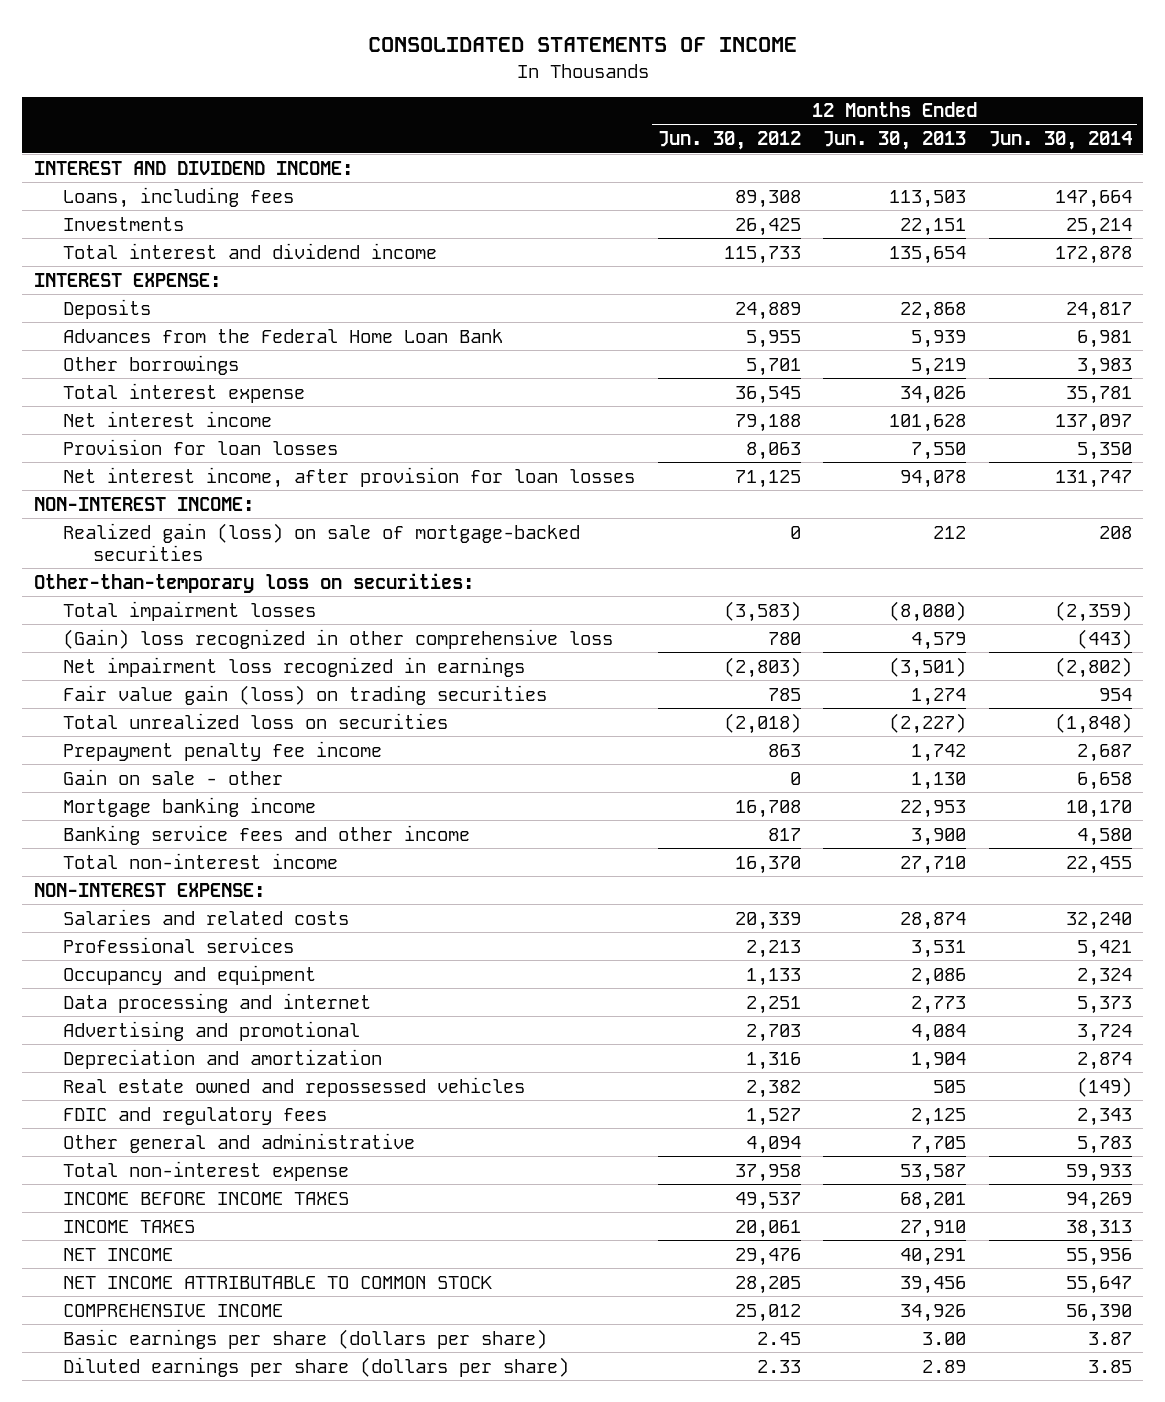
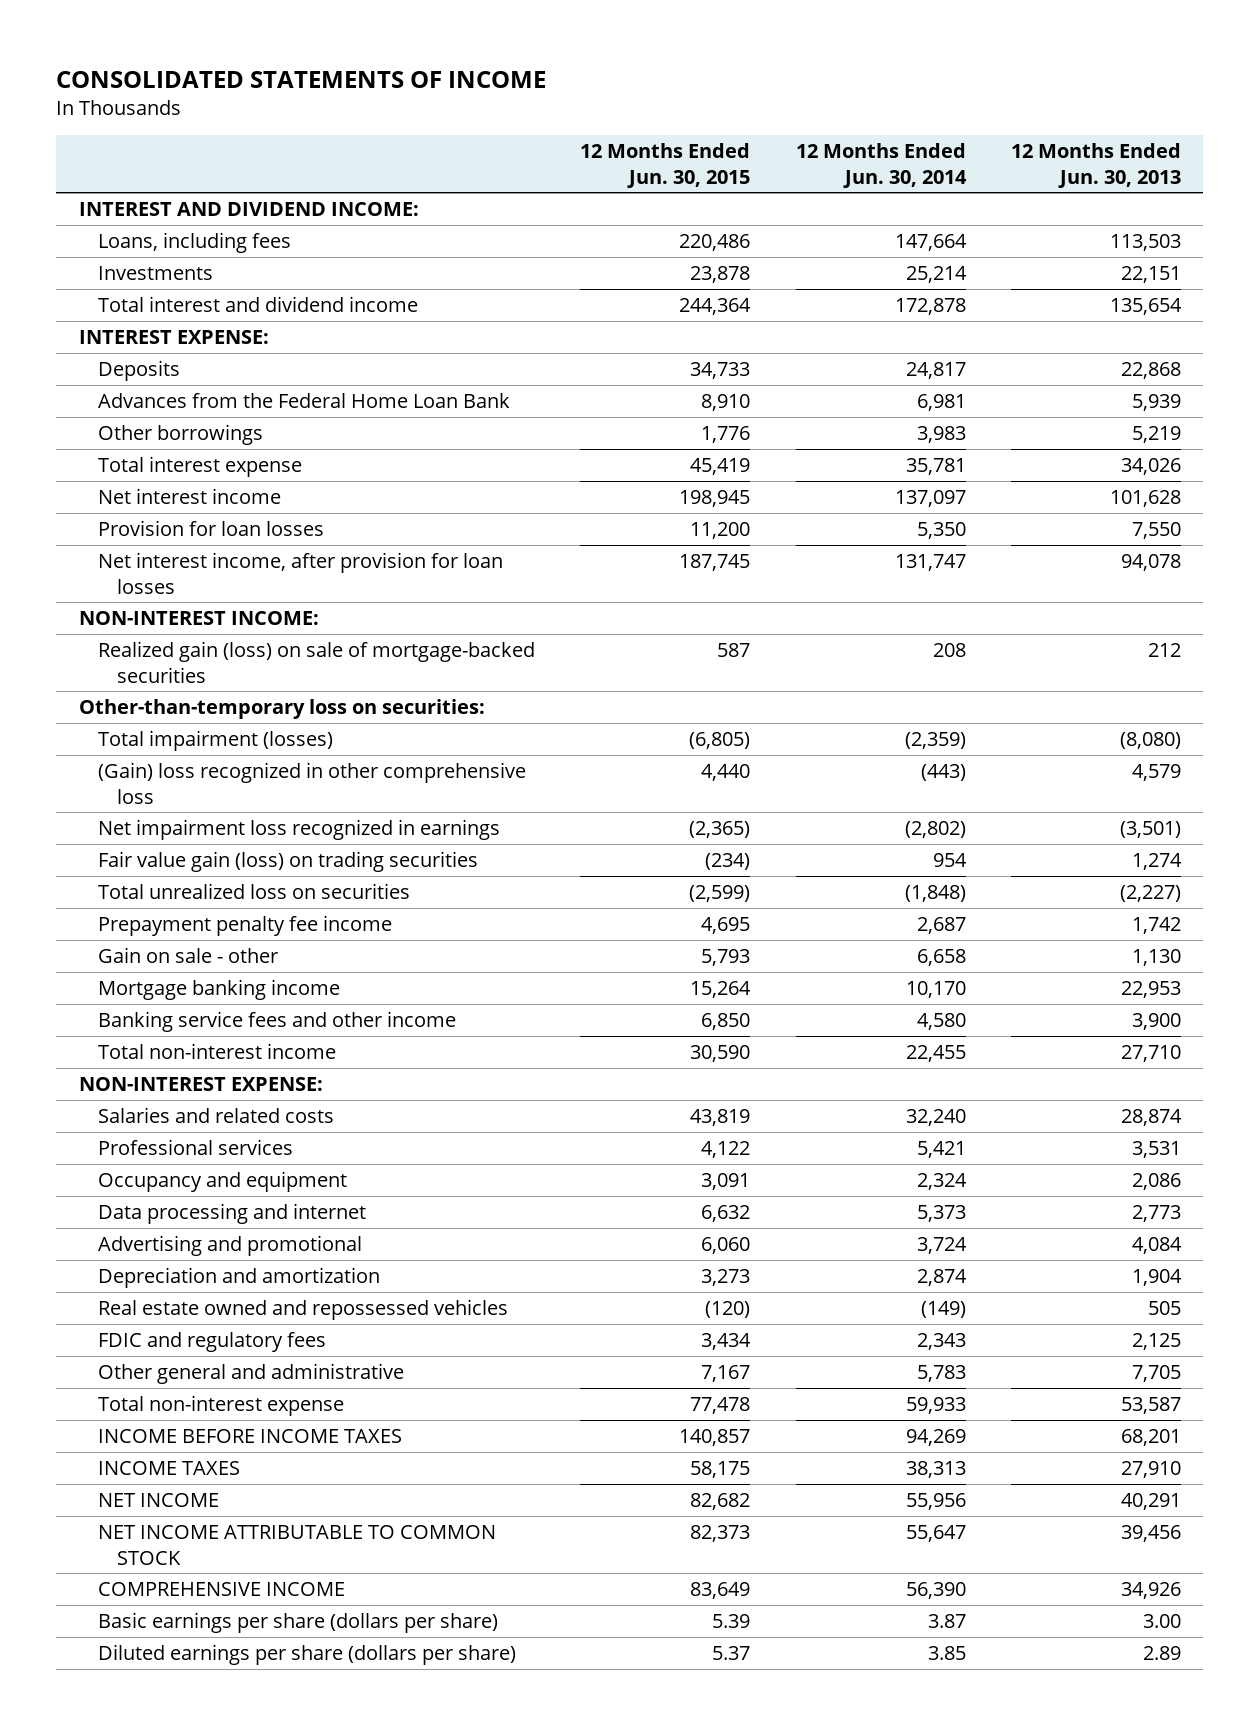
- | 12 Months Ended Jun. 30, 2012 | 12 Months Ended Jun. 30, 2013 | 12 Months Ended Jun. 30, 2014
+ | 12 Months Ended Jun. 30, 2015 | 12 Months Ended Jun. 30, 2014 | 12 Months Ended Jun. 30, 2013
- Total impairment losses | (3,583) | (8,080) | (2,359)
+ Total impairment (losses) | (6,805) | (2,359) | (8,080)

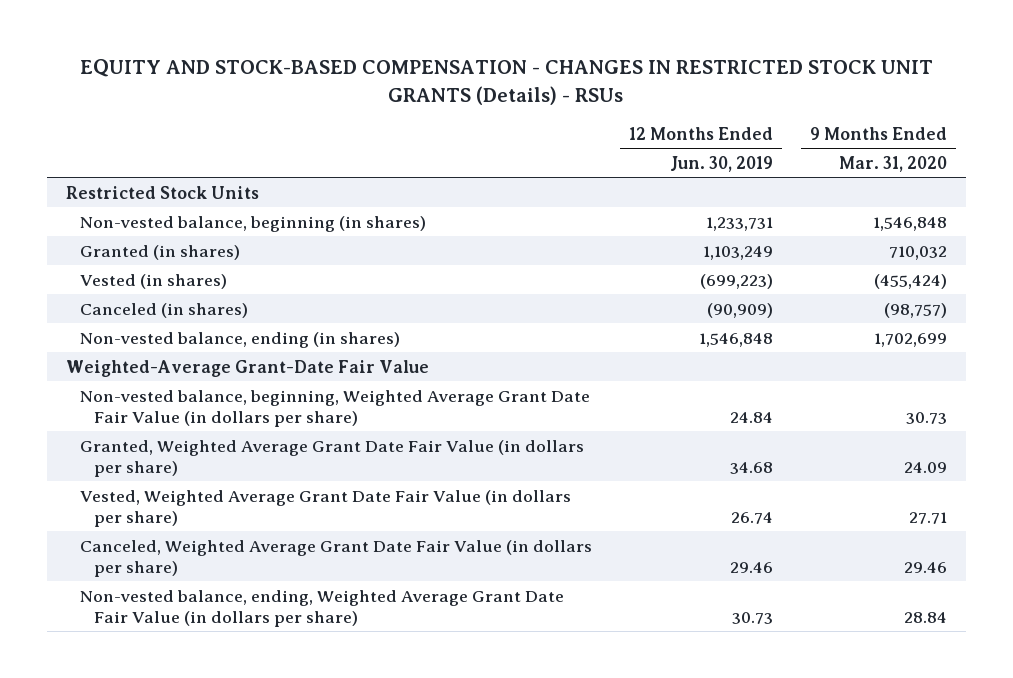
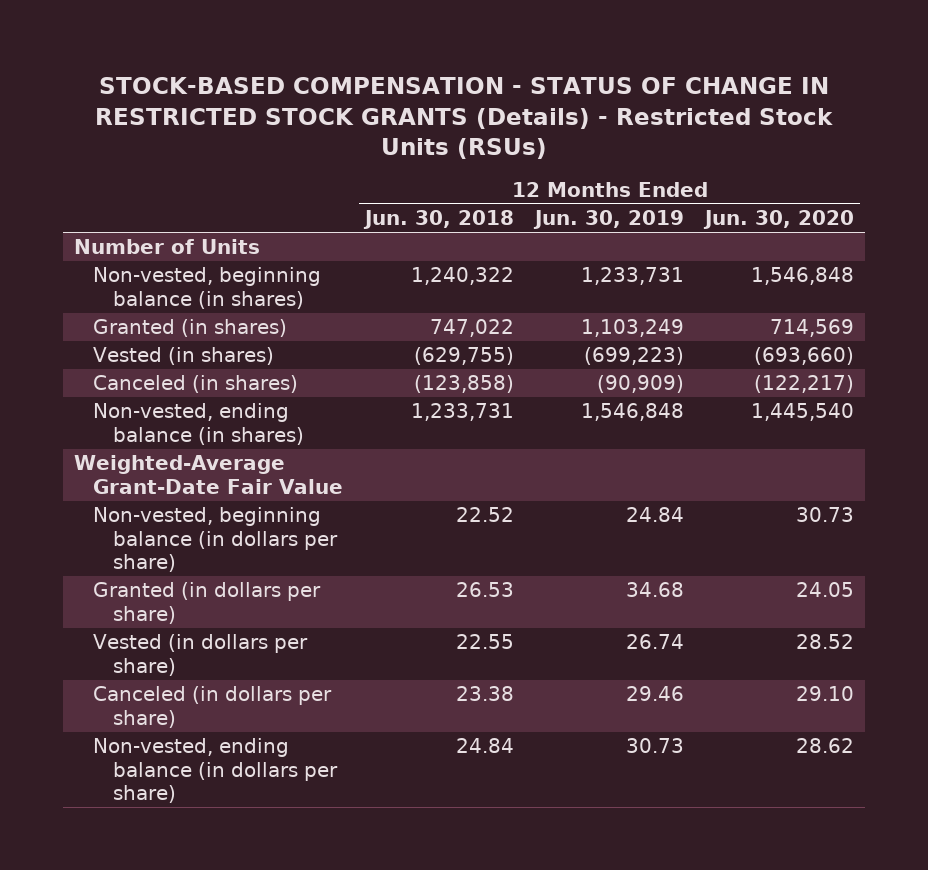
- EQUITY AND STOCK-BASED COMPENSATION - CHANGES IN RESTRICTED STOCK UNIT GRANTS (Details) - RSUs
+ STOCK-BASED COMPENSATION - STATUS OF CHANGE IN RESTRICTED STOCK GRANTS (Details) - Restricted Stock Units (RSUs)
- | 12 Months Ended Jun. 30, 2019 | 9 Months Ended Mar. 31, 2020
+ | 12 Months Ended Jun. 30, 2018 | 12 Months Ended Jun. 30, 2019 | 12 Months Ended Jun. 30, 2020
- Restricted Stock Units
- Non-vested balance, beginning (in shares) | 1,233,731 | 1,546,848
+ Number of Units
+ Non-vested, beginning balance (in shares) | 1,240,322 | 1,233,731 | 1,546,848
- Non-vested balance, ending (in shares) | 1,546,848 | 1,702,699
+ Non-vested, ending balance (in shares) | 1,233,731 | 1,546,848 | 1,445,540
- Non-vested balance, beginning, Weighted Average Grant Date Fair Value (in dollars per share) | 24.84 | 30.73
- Granted, Weighted Average Grant Date Fair Value (in dollars per share) | 34.68 | 24.09
- Vested, Weighted Average Grant Date Fair Value (in dollars per share) | 26.74 | 27.71
- Canceled, Weighted Average Grant Date Fair Value (in dollars per share) | 29.46 | 29.46
- Non-vested balance, ending, Weighted Average Grant Date Fair Value (in dollars per share) | 30.73 | 28.84
+ Non-vested, beginning balance (in dollars per share) | 22.52 | 24.84 | 30.73
+ Granted (in dollars per share) | 26.53 | 34.68 | 24.05
+ Vested (in dollars per share) | 22.55 | 26.74 | 28.52
+ Canceled (in dollars per share) | 23.38 | 29.46 | 29.10
+ Non-vested, ending balance (in dollars per share) | 24.84 | 30.73 | 28.62

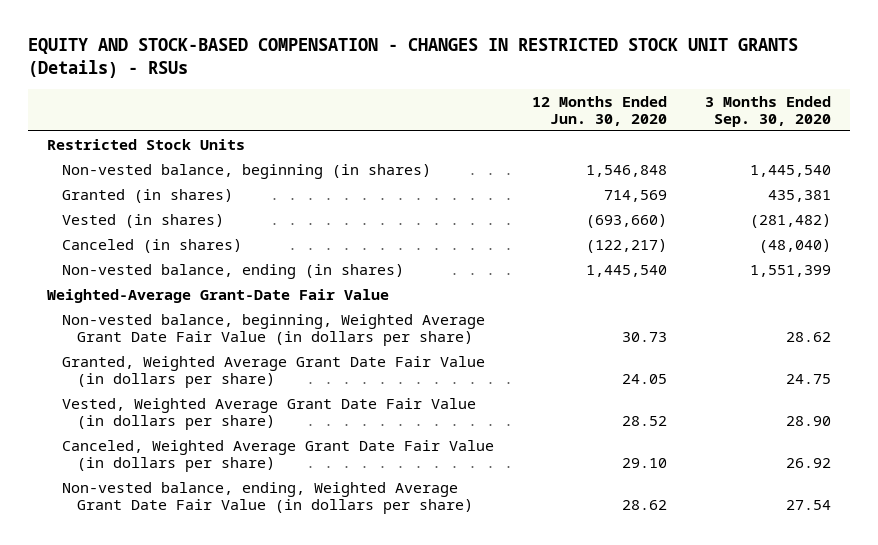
- STOCK-BASED COMPENSATION - STATUS OF CHANGE IN RESTRICTED STOCK GRANTS (Details) - Restricted Stock Units (RSUs)
+ EQUITY AND STOCK-BASED COMPENSATION - CHANGES IN RESTRICTED STOCK UNIT GRANTS (Details) - RSUs
- | 12 Months Ended Jun. 30, 2018 | 12 Months Ended Jun. 30, 2019 | 12 Months Ended Jun. 30, 2020
+ | 12 Months Ended Jun. 30, 2020 | 3 Months Ended Sep. 30, 2020
- Number of Units
- Non-vested, beginning balance (in shares) | 1,240,322 | 1,233,731 | 1,546,848
+ Restricted Stock Units
+ Non-vested balance, beginning (in shares) | 1,546,848 | 1,445,540
- Non-vested, ending balance (in shares) | 1,233,731 | 1,546,848 | 1,445,540
+ Non-vested balance, ending (in shares) | 1,445,540 | 1,551,399
- Non-vested, beginning balance (in dollars per share) | 22.52 | 24.84 | 30.73
- Granted (in dollars per share) | 26.53 | 34.68 | 24.05
- Vested (in dollars per share) | 22.55 | 26.74 | 28.52
- Canceled (in dollars per share) | 23.38 | 29.46 | 29.10
- Non-vested, ending balance (in dollars per share) | 24.84 | 30.73 | 28.62
+ Non-vested balance, beginning, Weighted Average Grant Date Fair Value (in dollars per share) | 30.73 | 28.62
+ Granted, Weighted Average Grant Date Fair Value (in dollars per share) | 24.05 | 24.75
+ Vested, Weighted Average Grant Date Fair Value (in dollars per share) | 28.52 | 28.90
+ Canceled, Weighted Average Grant Date Fair Value (in dollars per share) | 29.10 | 26.92
+ Non-vested balance, ending, Weighted Average Grant Date Fair Value (in dollars per share) | 28.62 | 27.54

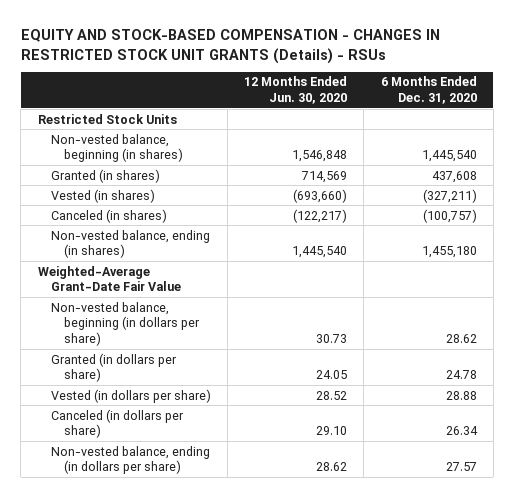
- | 12 Months Ended Jun. 30, 2020 | 3 Months Ended Sep. 30, 2020
+ | 12 Months Ended Jun. 30, 2020 | 6 Months Ended Dec. 31, 2020
- Non-vested balance, beginning, Weighted Average Grant Date Fair Value (in dollars per share) | 30.73 | 28.62
- Granted, Weighted Average Grant Date Fair Value (in dollars per share) | 24.05 | 24.75
- Vested, Weighted Average Grant Date Fair Value (in dollars per share) | 28.52 | 28.90
- Canceled, Weighted Average Grant Date Fair Value (in dollars per share) | 29.10 | 26.92
- Non-vested balance, ending, Weighted Average Grant Date Fair Value (in dollars per share) | 28.62 | 27.54
+ Non-vested balance, beginning (in dollars per share) | 30.73 | 28.62
+ Granted (in dollars per share) | 24.05 | 24.78
+ Vested (in dollars per share) | 28.52 | 28.88
+ Canceled (in dollars per share) | 29.10 | 26.34
+ Non-vested balance, ending (in dollars per share) | 28.62 | 27.57

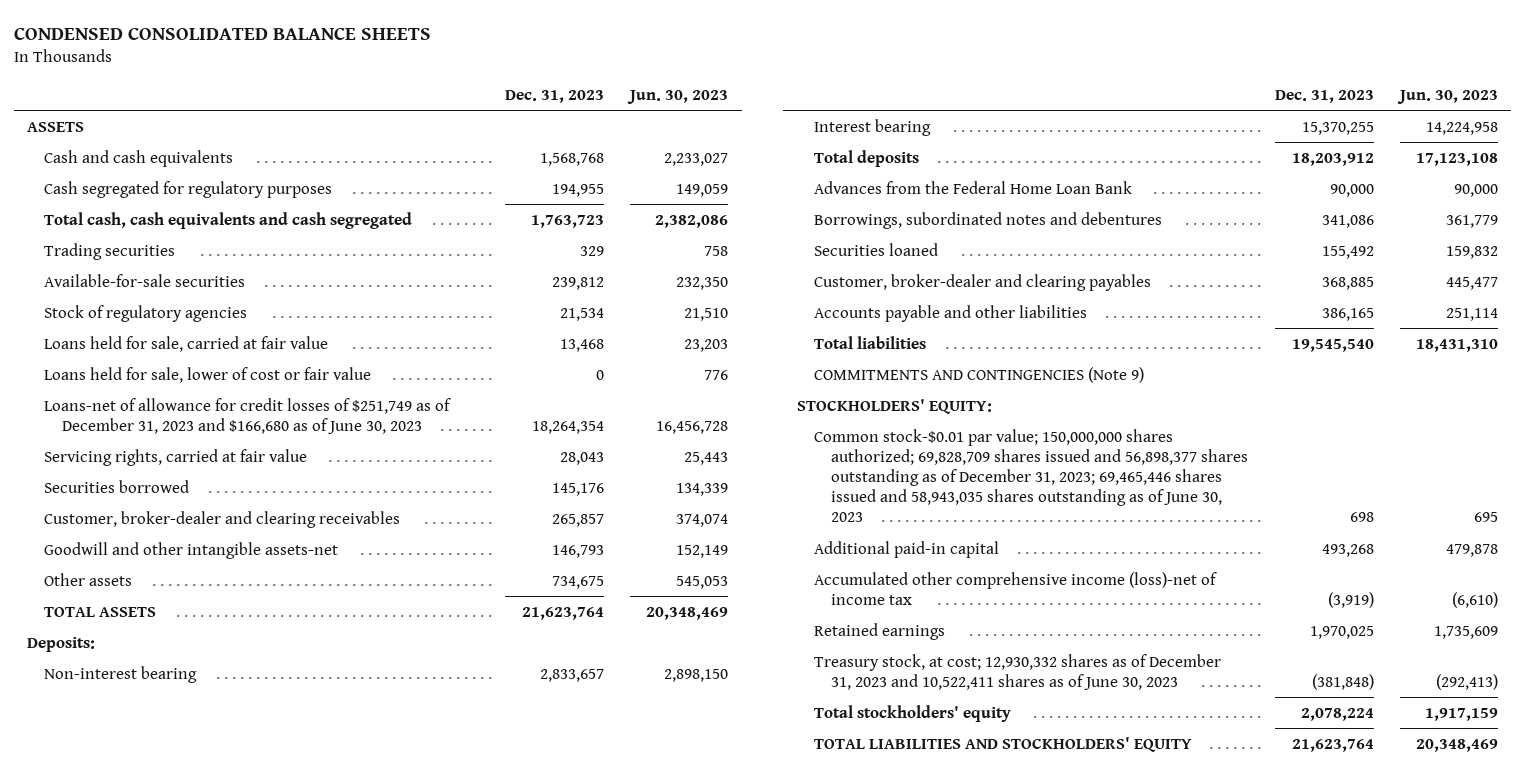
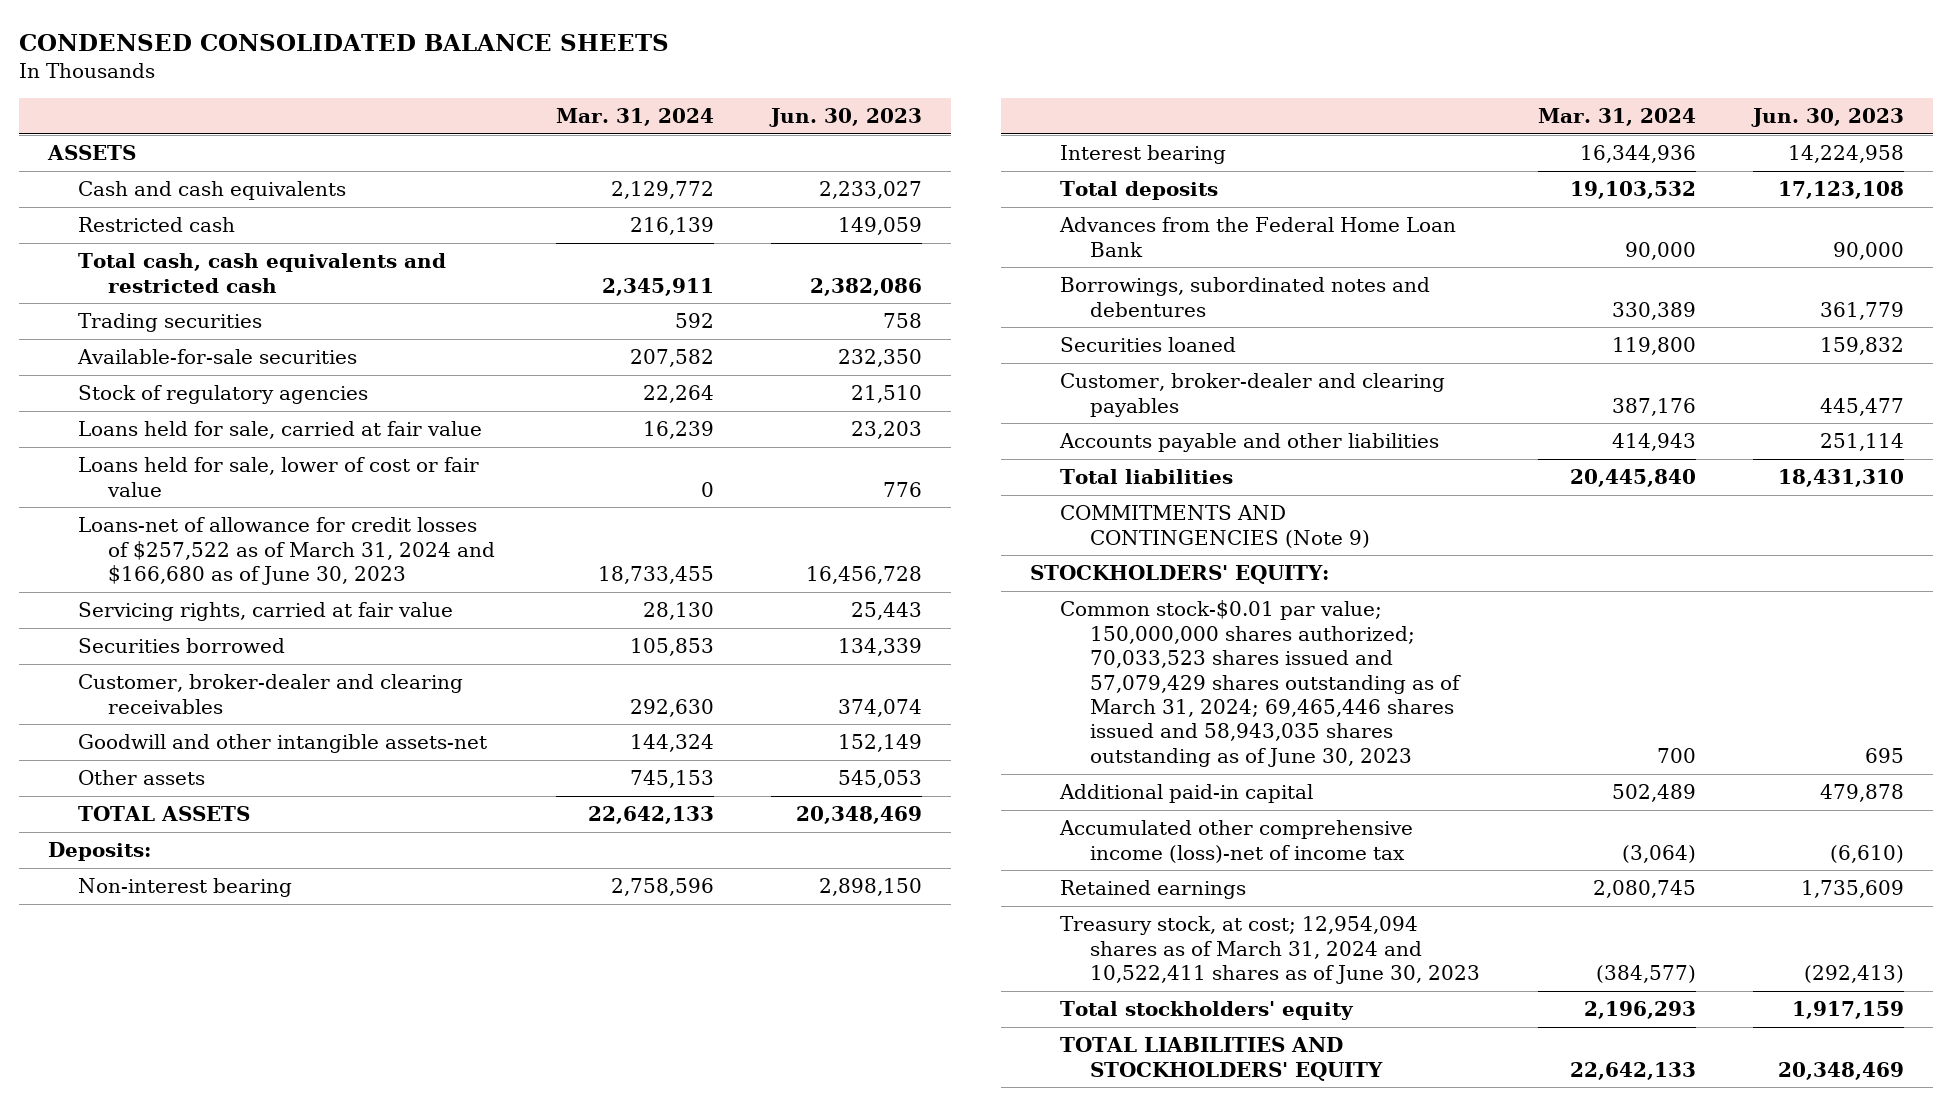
- | Dec. 31, 2023 | Jun. 30, 2023
+ | Mar. 31, 2024 | Jun. 30, 2023
- Cash segregated for regulatory purposes | 194,955 | 149,059
- Total cash, cash equivalents and cash segregated | 1,763,723 | 2,382,086
+ Restricted cash | 216,139 | 149,059
+ Total cash, cash equivalents and restricted cash | 2,345,911 | 2,382,086
- Loans-net of allowance for credit losses of $251,749 as of December 31, 2023 and $166,680 as of June 30, 2023 | 18,264,354 | 16,456,728
+ Loans-net of allowance for credit losses of $257,522 as of March 31, 2024 and $166,680 as of June 30, 2023 | 18,733,455 | 16,456,728
- Common stock-$0.01 par value; 150,000,000 shares authorized; 69,828,709 shares issued and 56,898,377 shares outstanding as of December 31, 2023; 69,465,446 shares issued and 58,943,035 shares outstanding as of June 30, 2023 | 698 | 695
+ Common stock-$0.01 par value; 150,000,000 shares authorized; 70,033,523 shares issued and 57,079,429 shares outstanding as of March 31, 2024; 69,465,446 shares issued and 58,943,035 shares outstanding as of June 30, 2023 | 700 | 695
- Treasury stock, at cost; 12,930,332 shares as of December 31, 2023 and 10,522,411 shares as of June 30, 2023 | (381,848) | (292,413)
+ Treasury stock, at cost; 12,954,094 shares as of March 31, 2024 and 10,522,411 shares as of June 30, 2023 | (384,577) | (292,413)

